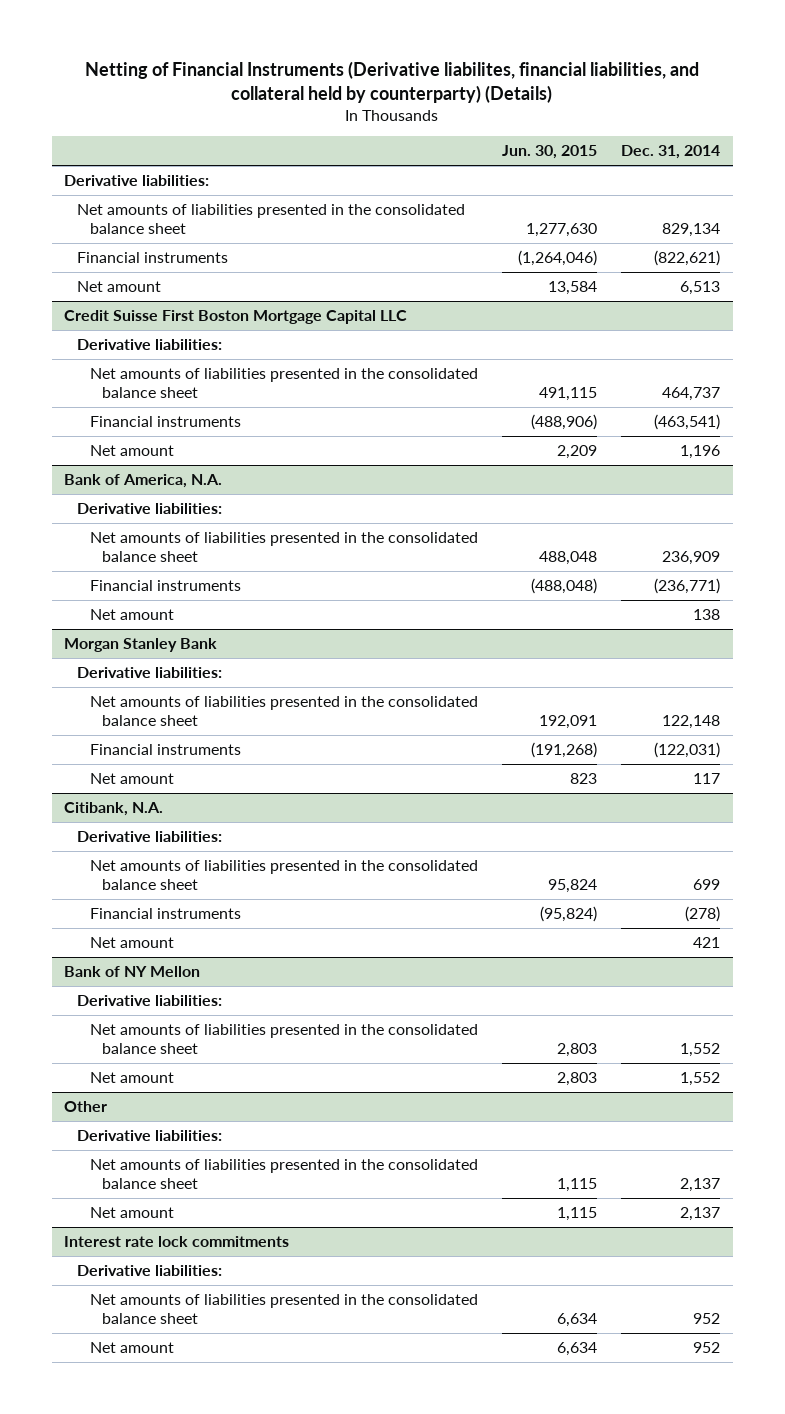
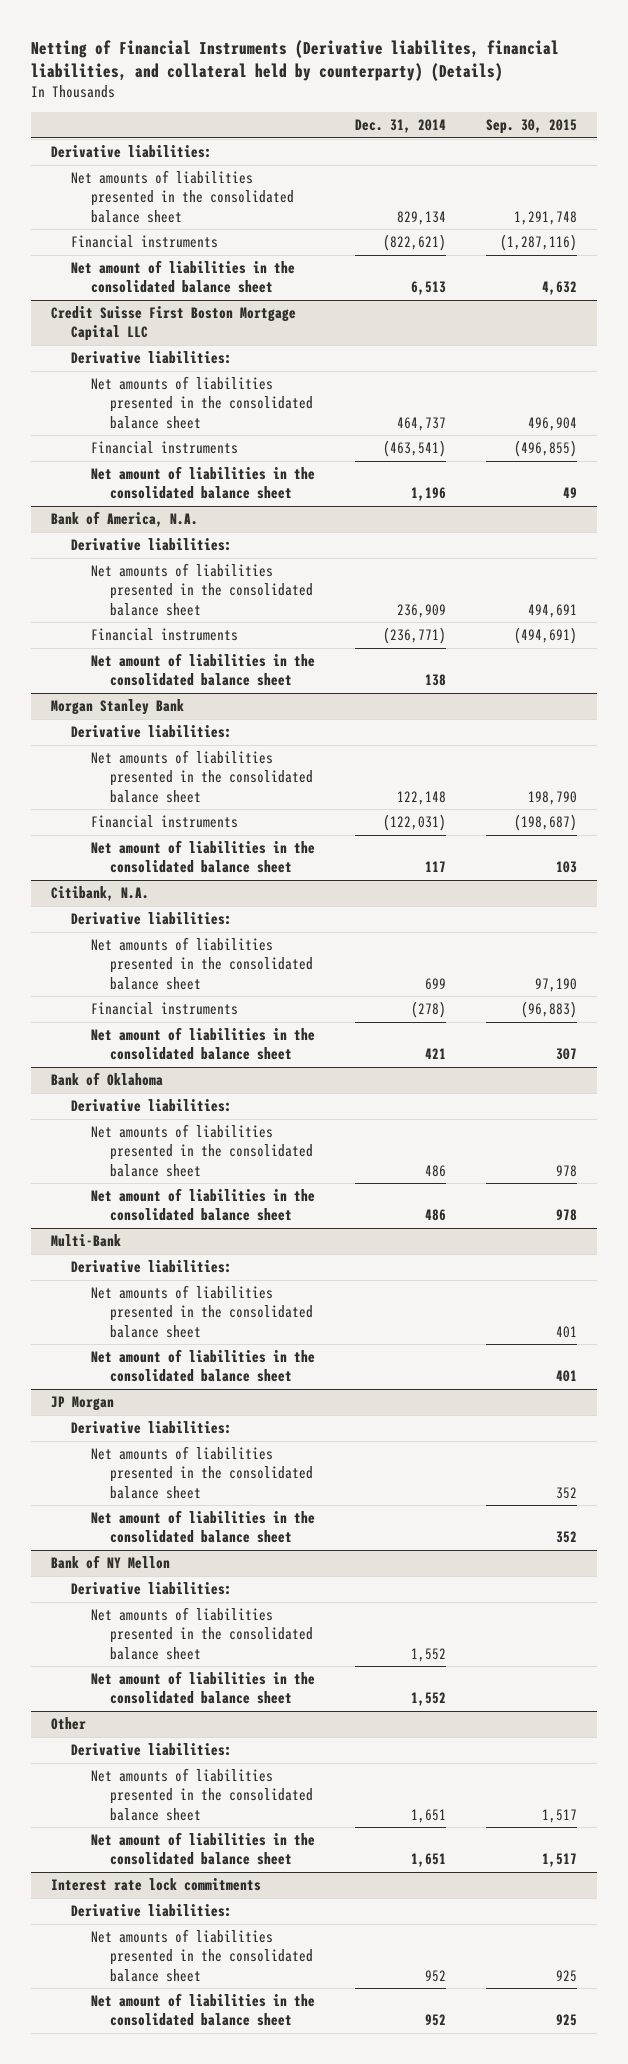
- | Jun. 30, 2015 | Dec. 31, 2014
+ | Dec. 31, 2014 | Sep. 30, 2015
- Net amount | 13,584 | 6,513
+ Net amount of liabilities in the consolidated balance sheet | 6,513 | 4,632
@ Credit Suisse First Boston Mortgage Capital LLC
- Net amount | 2,209 | 1,196
+ Net amount of liabilities in the consolidated balance sheet | 1,196 | 49
@ Bank of America, N.A.
- Net amount | | 138
+ Net amount of liabilities in the consolidated balance sheet | 138 |
@ Morgan Stanley Bank
- Net amount | 823 | 117
+ Net amount of liabilities in the consolidated balance sheet | 117 | 103
@ Citibank, N.A.
- Net amount | | 421
+ Net amount of liabilities in the consolidated balance sheet | 421 | 307
+ Bank of Oklahoma
+ Derivative liabilities:
+ Net amounts of liabilities presented in the consolidated balance sheet | 486 | 978
+ Net amount of liabilities in the consolidated balance sheet | 486 | 978
+ Multi-Bank
+ Derivative liabilities:
+ Net amounts of liabilities presented in the consolidated balance sheet | | 401
+ Net amount of liabilities in the consolidated balance sheet | | 401
+ JP Morgan
+ Derivative liabilities:
+ Net amounts of liabilities presented in the consolidated balance sheet | | 352
+ Net amount of liabilities in the consolidated balance sheet | | 352
@ Bank of NY Mellon
- Net amount | 2,803 | 1,552
+ Net amount of liabilities in the consolidated balance sheet | 1,552 |
@ Other
- Net amounts of liabilities presented in the consolidated balance sheet | 1,115 | 2,137
- Net amount | 1,115 | 2,137
+ Net amounts of liabilities presented in the consolidated balance sheet | 1,651 | 1,517
+ Net amount of liabilities in the consolidated balance sheet | 1,651 | 1,517
@ Interest rate lock commitments
- Net amount | 6,634 | 952
+ Net amount of liabilities in the consolidated balance sheet | 952 | 925

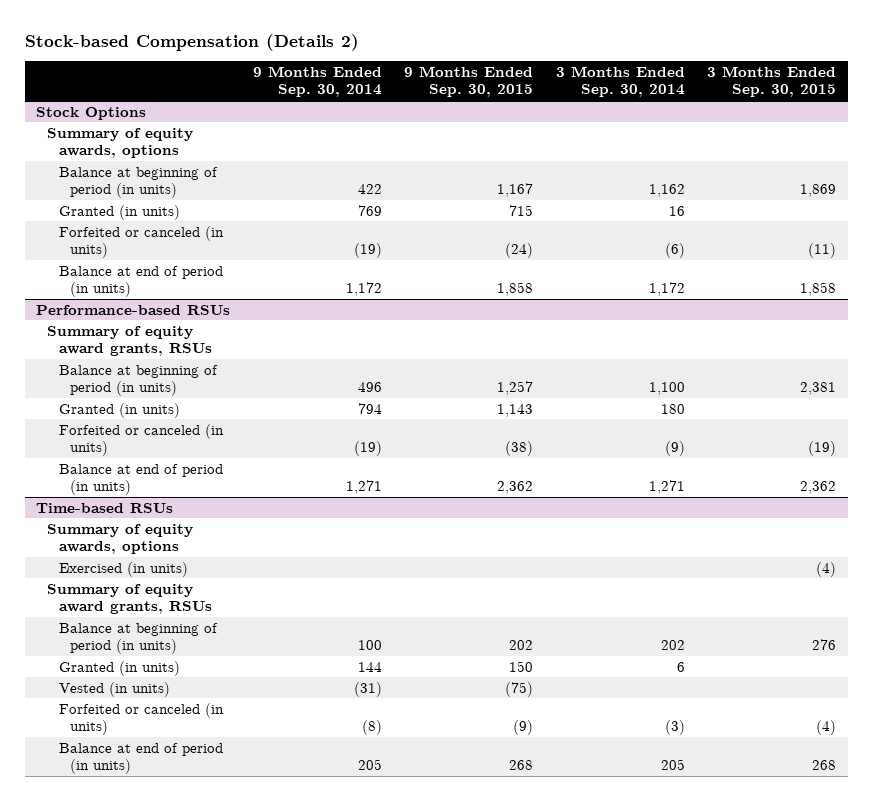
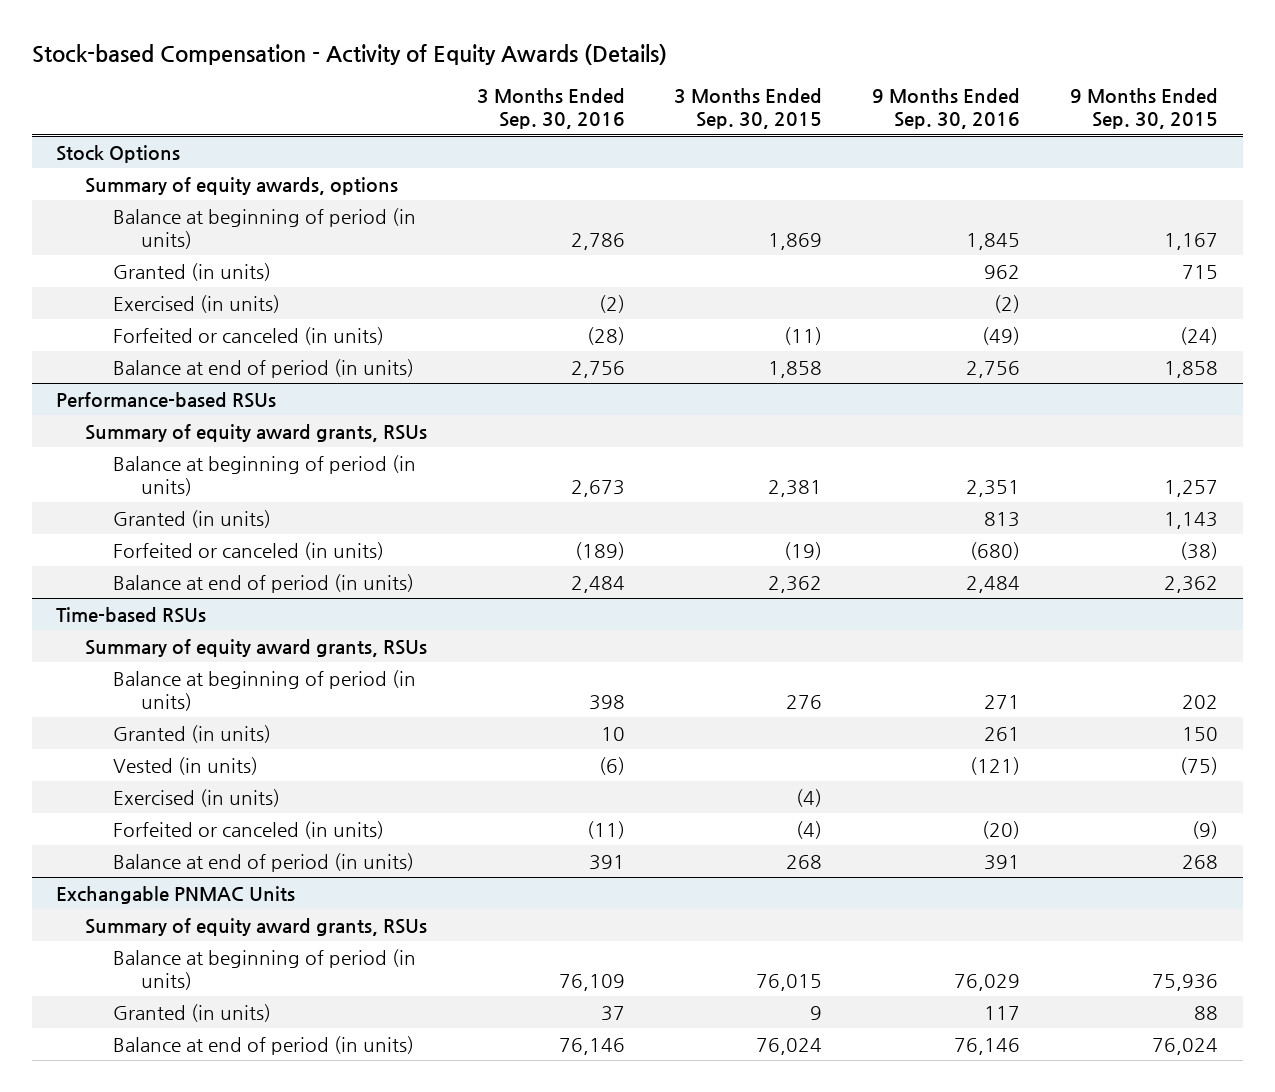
- Stock-based Compensation (Details 2)
+ Stock-based Compensation - Activity of Equity Awards (Details)
- | 9 Months Ended Sep. 30, 2014 | 9 Months Ended Sep. 30, 2015 | 3 Months Ended Sep. 30, 2014 | 3 Months Ended Sep. 30, 2015
+ | 3 Months Ended Sep. 30, 2016 | 3 Months Ended Sep. 30, 2015 | 9 Months Ended Sep. 30, 2016 | 9 Months Ended Sep. 30, 2015
@ Stock Options
+ Exercised (in units) | (2) | | (2) |
@ Time-based RSUs
- Summary of equity awards, options
moved down: Exercised (in units) | | (4) | |
+ Exchangable PNMAC Units
+ Summary of equity award grants, RSUs
+ Balance at beginning of period (in units) | 76,109 | 76,015 | 76,029 | 75,936
+ Granted (in units) | 37 | 9 | 117 | 88
+ Balance at end of period (in units) | 76,146 | 76,024 | 76,146 | 76,024

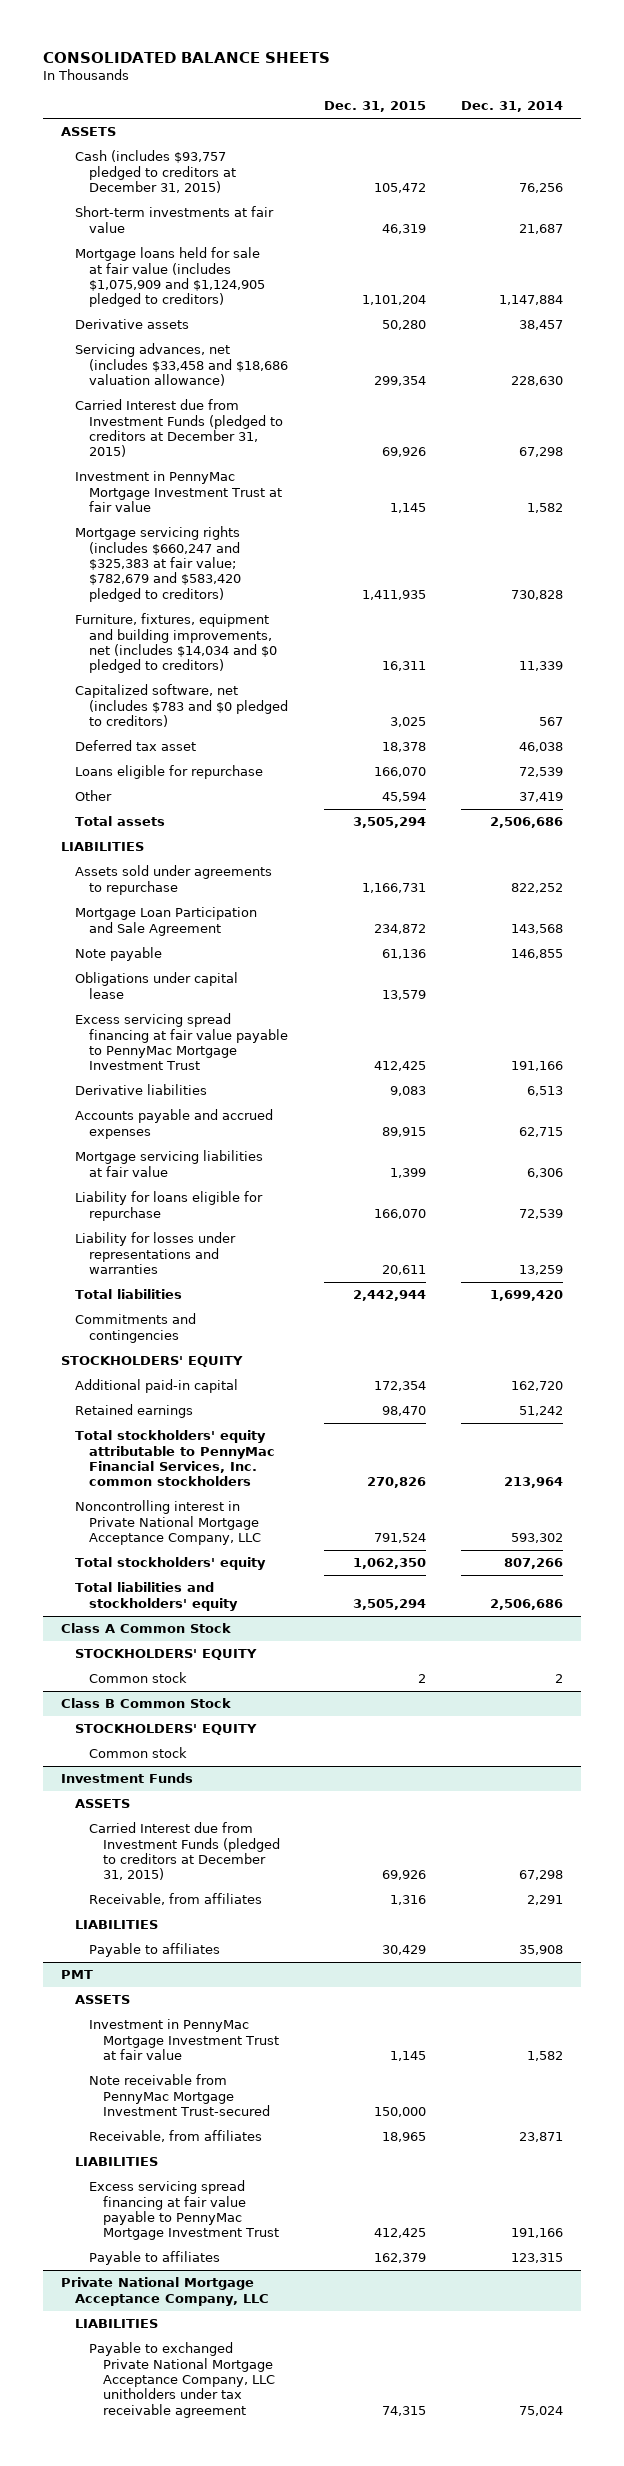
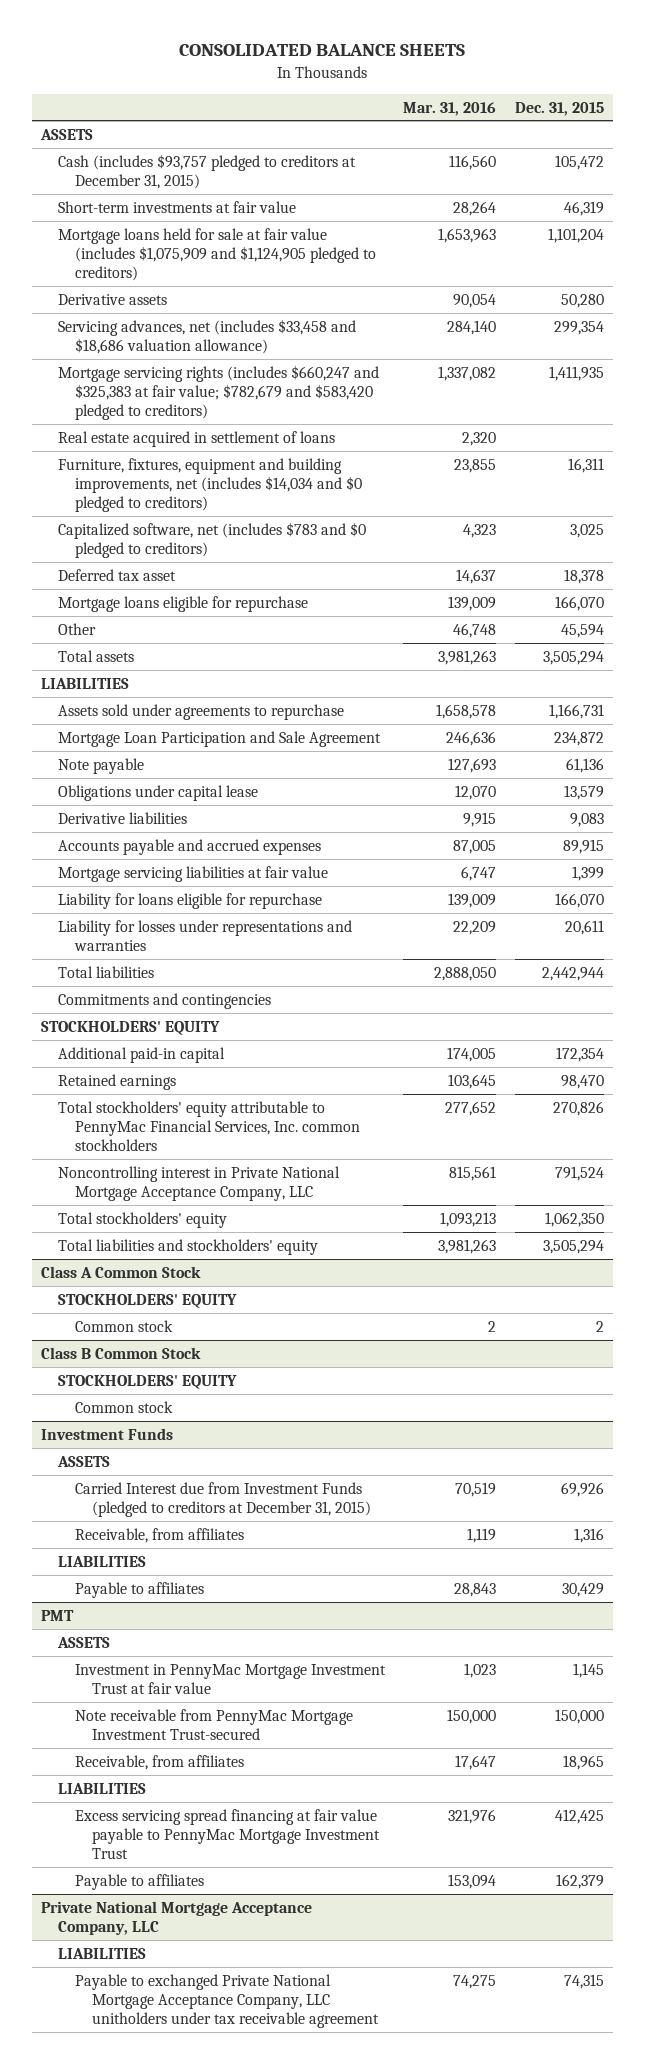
- | Dec. 31, 2015 | Dec. 31, 2014
+ | Mar. 31, 2016 | Dec. 31, 2015
- Carried Interest due from Investment Funds (pledged to creditors at December 31, 2015) | 69,926 | 67,298
- Investment in PennyMac Mortgage Investment Trust at fair value | 1,145 | 1,582
+ Real estate acquired in settlement of loans | 2,320 |
- Loans eligible for repurchase | 166,070 | 72,539
+ Mortgage loans eligible for repurchase | 139,009 | 166,070
- Excess servicing spread financing at fair value payable to PennyMac Mortgage Investment Trust | 412,425 | 191,166

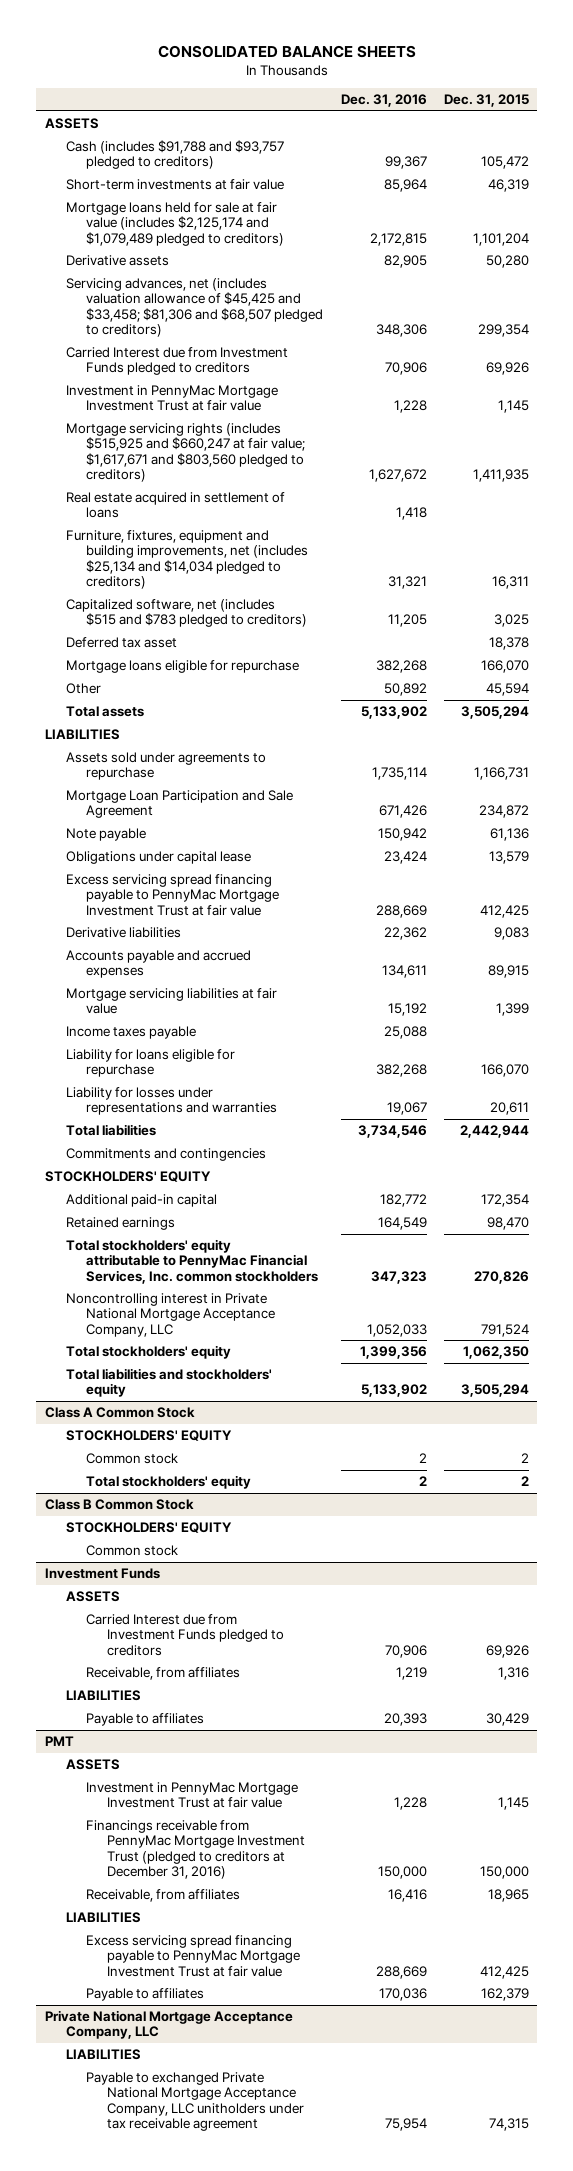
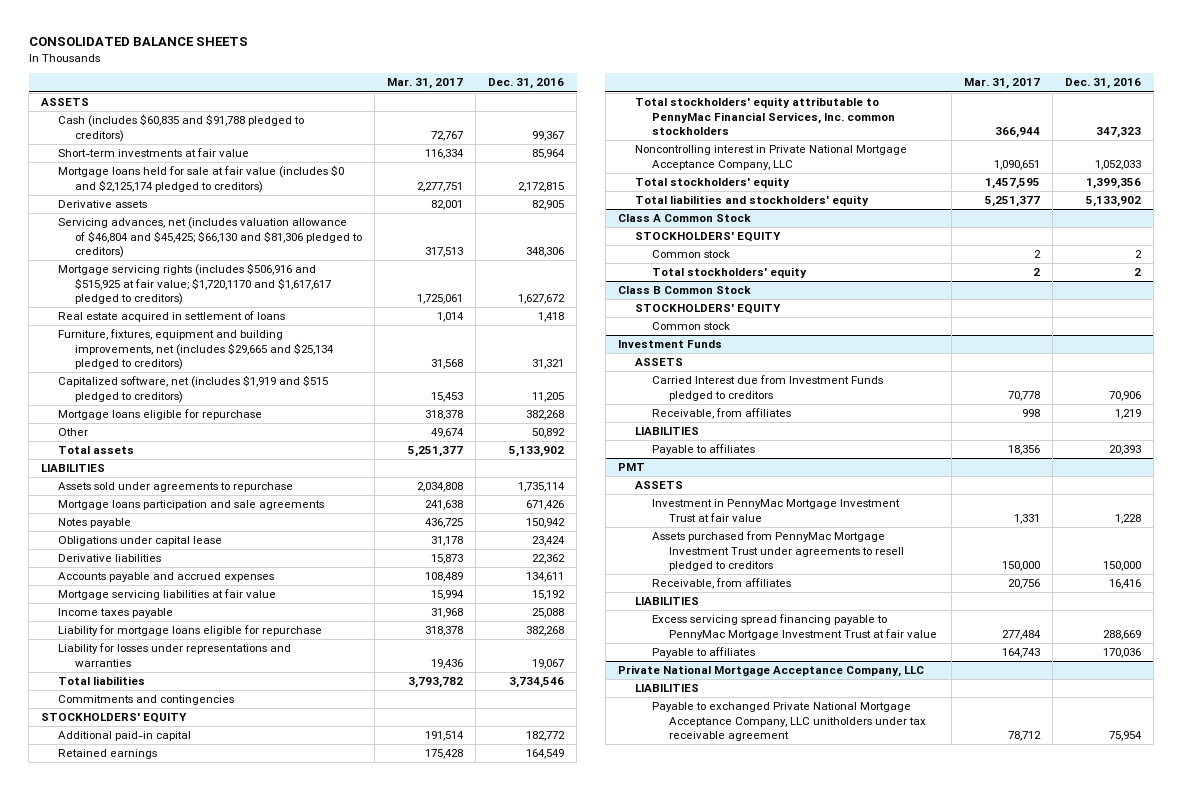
- | Dec. 31, 2016 | Dec. 31, 2015
+ | Mar. 31, 2017 | Dec. 31, 2016
- Cash (includes $91,788 and $93,757 pledged to creditors) | 99,367 | 105,472
+ Cash (includes $60,835 and $91,788 pledged to creditors) | 72,767 | 99,367
- Mortgage loans held for sale at fair value (includes $2,125,174 and $1,079,489 pledged to creditors) | 2,172,815 | 1,101,204
+ Mortgage loans held for sale at fair value (includes $0 and $2,125,174 pledged to creditors) | 2,277,751 | 2,172,815
- Servicing advances, net (includes valuation allowance of $45,425 and $33,458; $81,306 and $68,507 pledged to creditors) | 348,306 | 299,354
- Carried Interest due from Investment Funds pledged to creditors | 70,906 | 69,926
- Investment in PennyMac Mortgage Investment Trust at fair value | 1,228 | 1,145
- Mortgage servicing rights (includes $515,925 and $660,247 at fair value; $1,617,671 and $803,560 pledged to creditors) | 1,627,672 | 1,411,935
+ Servicing advances, net (includes valuation allowance of $46,804 and $45,425; $66,130 and $81,306 pledged to creditors) | 317,513 | 348,306
+ Mortgage servicing rights (includes $506,916 and $515,925 at fair value; $1,720,1170 and $1,617,617 pledged to creditors) | 1,725,061 | 1,627,672
- Furniture, fixtures, equipment and building improvements, net (includes $25,134 and $14,034 pledged to creditors) | 31,321 | 16,311
- Capitalized software, net (includes $515 and $783 pledged to creditors) | 11,205 | 3,025
- Deferred tax asset | | 18,378
+ Furniture, fixtures, equipment and building improvements, net (includes $29,665 and $25,134 pledged to creditors) | 31,568 | 31,321
+ Capitalized software, net (includes $1,919 and $515 pledged to creditors) | 15,453 | 11,205
- Mortgage Loan Participation and Sale Agreement | 671,426 | 234,872
- Note payable | 150,942 | 61,136
+ Mortgage loans participation and sale agreements | 241,638 | 671,426
+ Notes payable | 436,725 | 150,942
- Excess servicing spread financing payable to PennyMac Mortgage Investment Trust at fair value | 288,669 | 412,425
- Liability for loans eligible for repurchase | 382,268 | 166,070
+ Liability for mortgage loans eligible for repurchase | 318,378 | 382,268
@ PMT
- Financings receivable from PennyMac Mortgage Investment Trust (pledged to creditors at December 31, 2016) | 150,000 | 150,000
+ Assets purchased from PennyMac Mortgage Investment Trust under agreements to resell pledged to creditors | 150,000 | 150,000

